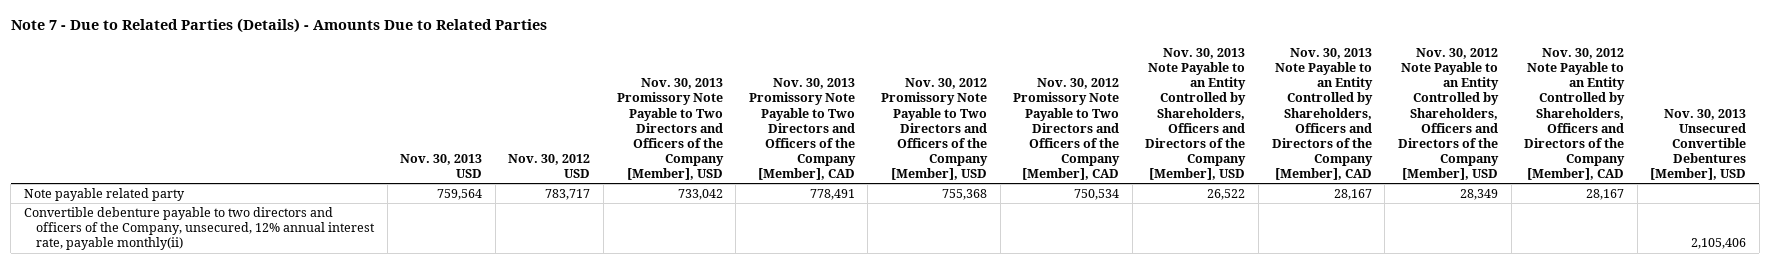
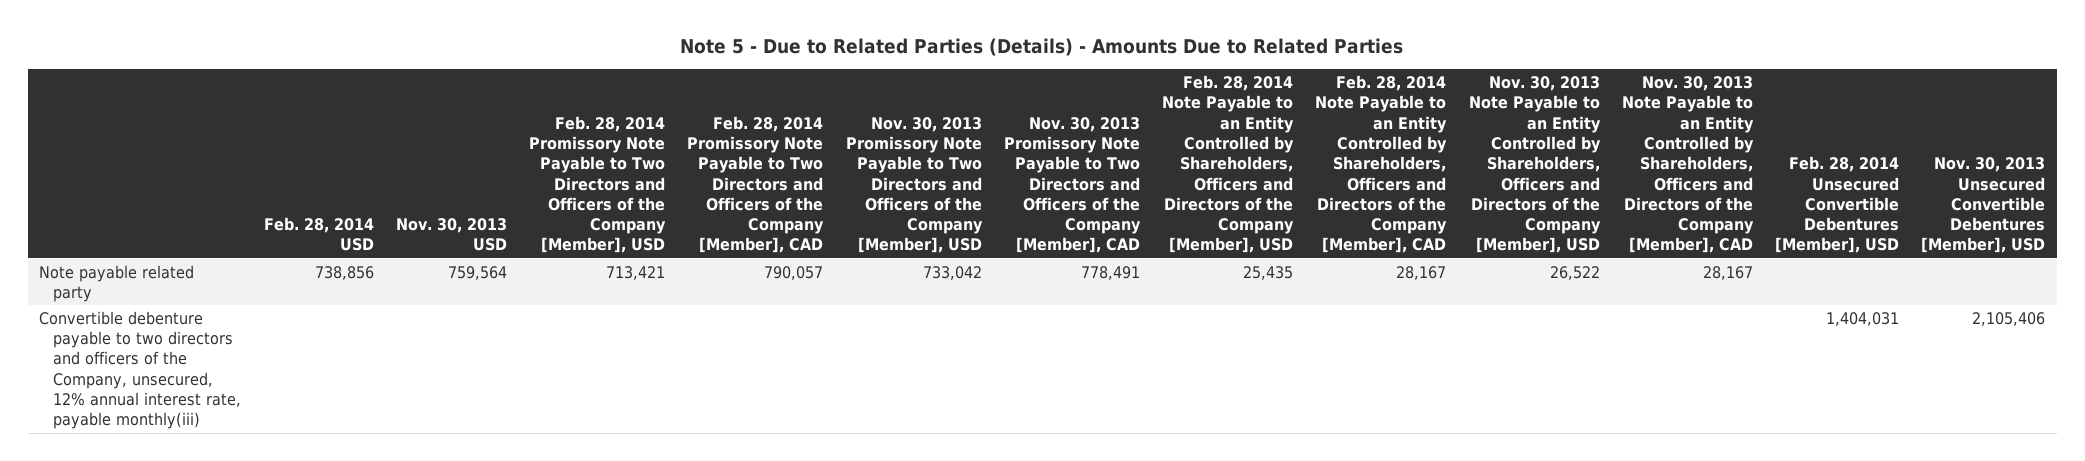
- Note 7 - Due to Related Parties (Details) - Amounts Due to Related Parties
+ Note 5 - Due to Related Parties (Details) - Amounts Due to Related Parties
- | Nov. 30, 2013 USD | Nov. 30, 2012 USD | Nov. 30, 2013 Promissory Note Payable to Two Directors and Officers of the Company [Member], USD | Nov. 30, 2013 Promissory Note Payable to Two Directors and Officers of the Company [Member], CAD | Nov. 30, 2012 Promissory Note Payable to Two Directors and Officers of the Company [Member], USD | Nov. 30, 2012 Promissory Note Payable to Two Directors and Officers of the Company [Member], CAD | Nov. 30, 2013 Note Payable to an Entity Controlled by Shareholders, Officers and Directors of the Company [Member], USD | Nov. 30, 2013 Note Payable to an Entity Controlled by Shareholders, Officers and Directors of the Company [Member], CAD | Nov. 30, 2012 Note Payable to an Entity Controlled by Shareholders, Officers and Directors of the Company [Member], USD | Nov. 30, 2012 Note Payable to an Entity Controlled by Shareholders, Officers and Directors of the Company [Member], CAD | Nov. 30, 2013 Unsecured Convertible Debentures [Member], USD
+ | Feb. 28, 2014 USD | Nov. 30, 2013 USD | Feb. 28, 2014 Promissory Note Payable to Two Directors and Officers of the Company [Member], USD | Feb. 28, 2014 Promissory Note Payable to Two Directors and Officers of the Company [Member], CAD | Nov. 30, 2013 Promissory Note Payable to Two Directors and Officers of the Company [Member], USD | Nov. 30, 2013 Promissory Note Payable to Two Directors and Officers of the Company [Member], CAD | Feb. 28, 2014 Note Payable to an Entity Controlled by Shareholders, Officers and Directors of the Company [Member], USD | Feb. 28, 2014 Note Payable to an Entity Controlled by Shareholders, Officers and Directors of the Company [Member], CAD | Nov. 30, 2013 Note Payable to an Entity Controlled by Shareholders, Officers and Directors of the Company [Member], USD | Nov. 30, 2013 Note Payable to an Entity Controlled by Shareholders, Officers and Directors of the Company [Member], CAD | Feb. 28, 2014 Unsecured Convertible Debentures [Member], USD | Nov. 30, 2013 Unsecured Convertible Debentures [Member], USD
- Convertible debenture payable to two directors and officers of the Company, unsecured, 12% annual interest rate, payable monthly(ii) | | | | | | | | | | | 2,105,406
+ Convertible debenture payable to two directors and officers of the Company, unsecured, 12% annual interest rate, payable monthly(iii) | | | | | | | | | | | 1,404,031 | 2,105,406

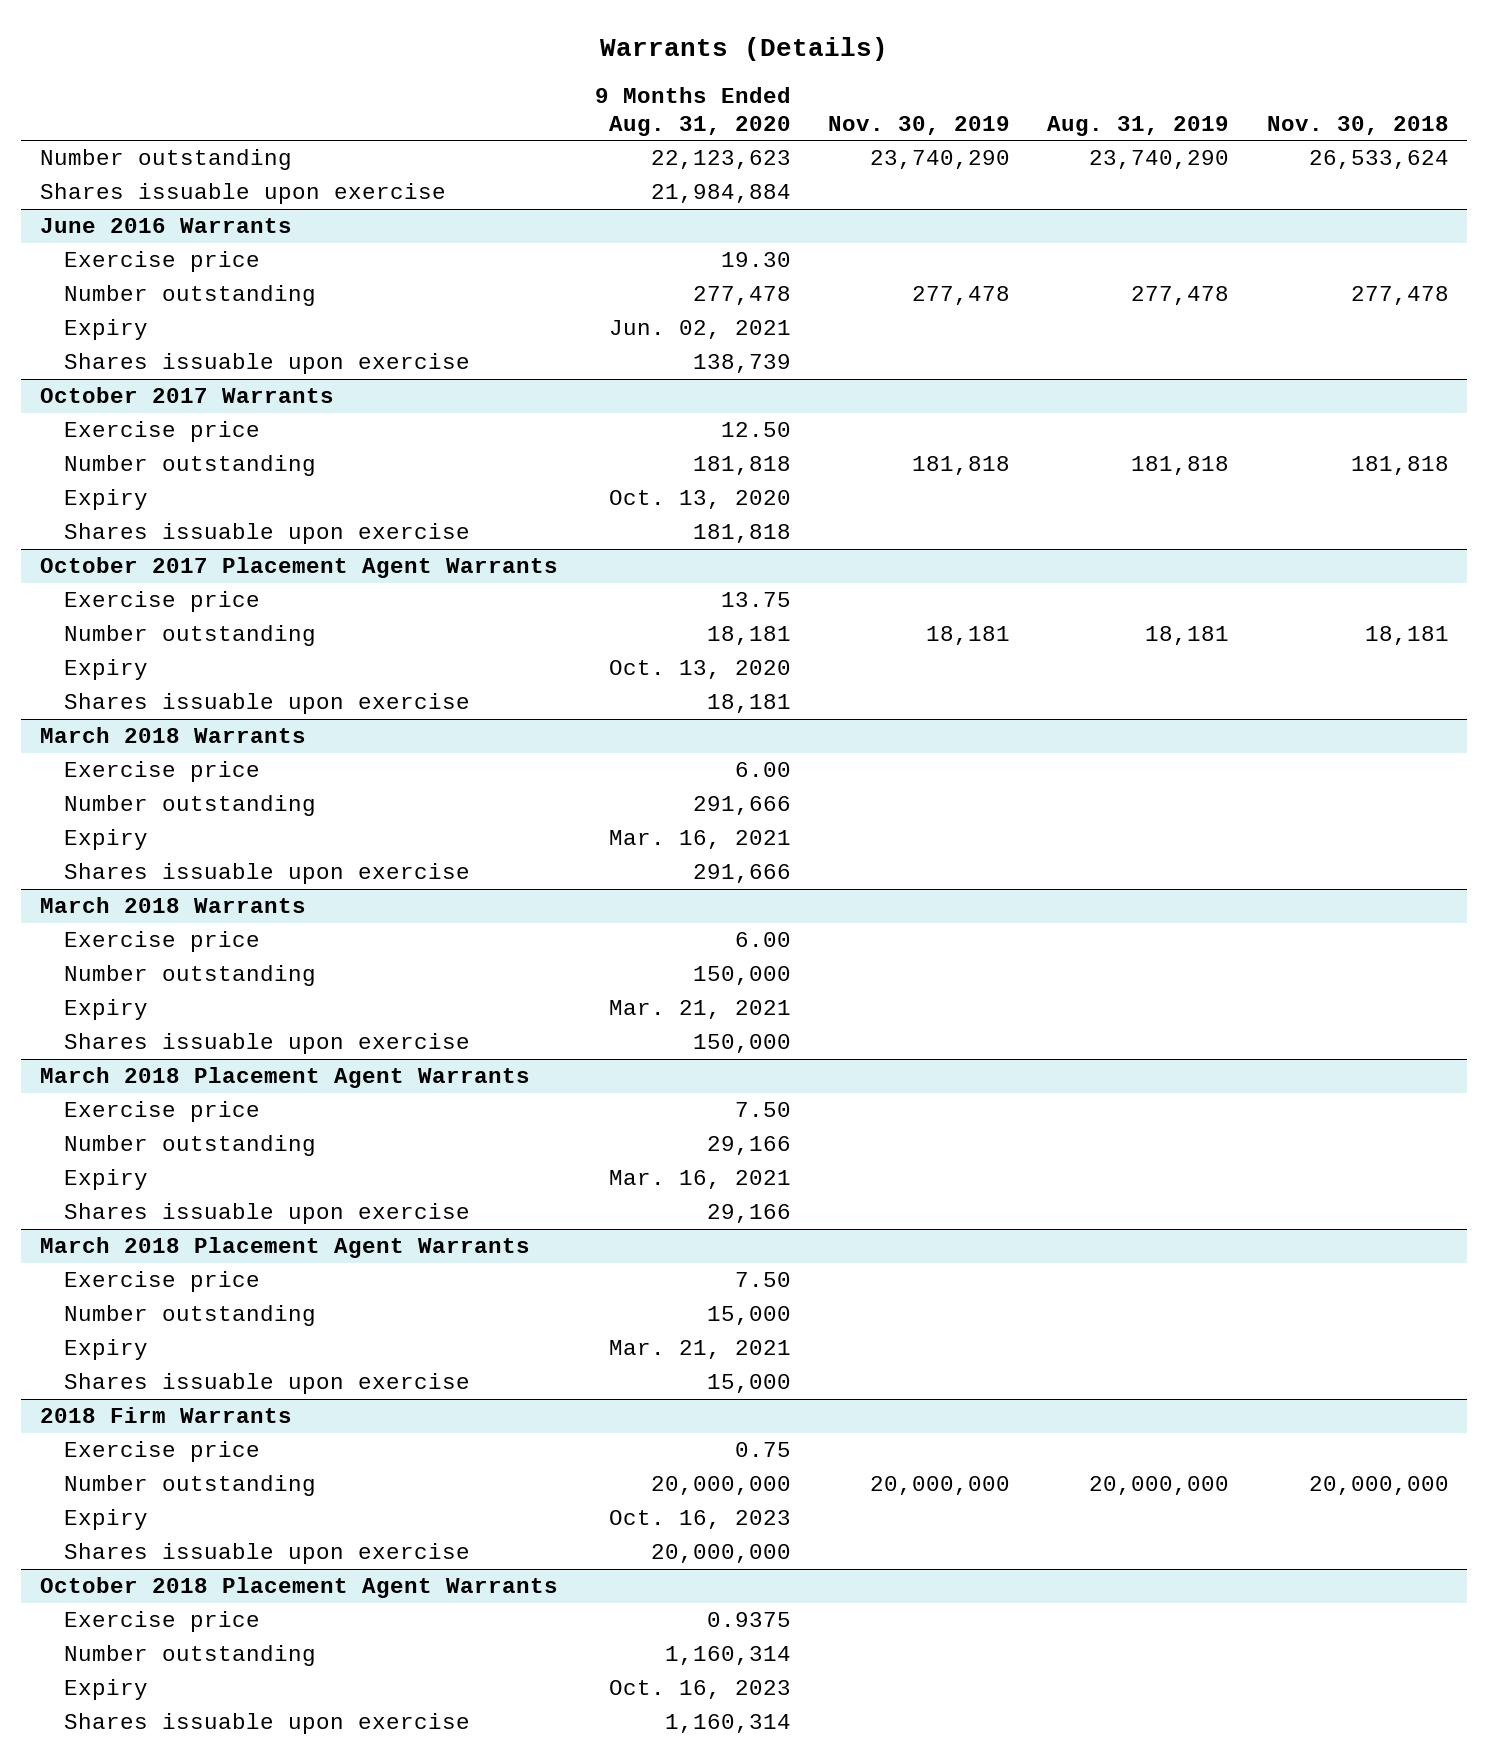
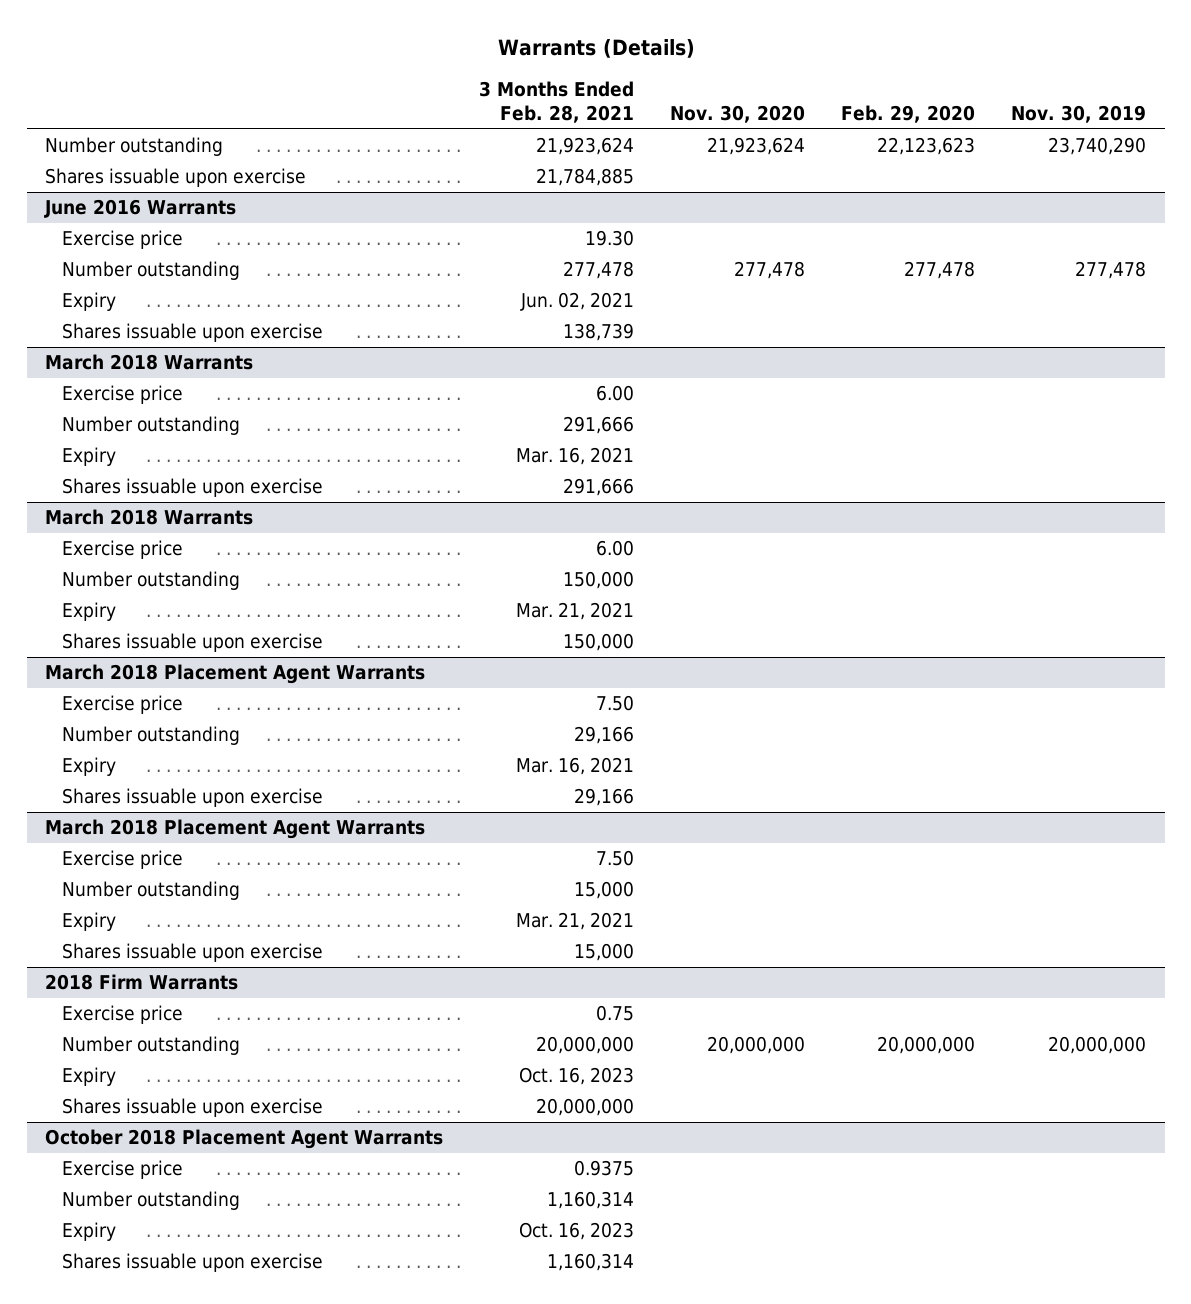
- | 9 Months Ended Aug. 31, 2020 | Nov. 30, 2019 | Aug. 31, 2019 | Nov. 30, 2018
+ | 3 Months Ended Feb. 28, 2021 | Nov. 30, 2020 | Feb. 29, 2020 | Nov. 30, 2019
- October 2017 Warrants
- Exercise price | 12.50 | | |
- Number outstanding | 181,818 | 181,818 | 181,818 | 181,818
- Expiry | Oct. 13, 2020 | | |
- Shares issuable upon exercise | 181,818 | | |
- October 2017 Placement Agent Warrants
- Exercise price | 13.75 | | |
- Number outstanding | 18,181 | 18,181 | 18,181 | 18,181
- Expiry | Oct. 13, 2020 | | |
- Shares issuable upon exercise | 18,181 | | |

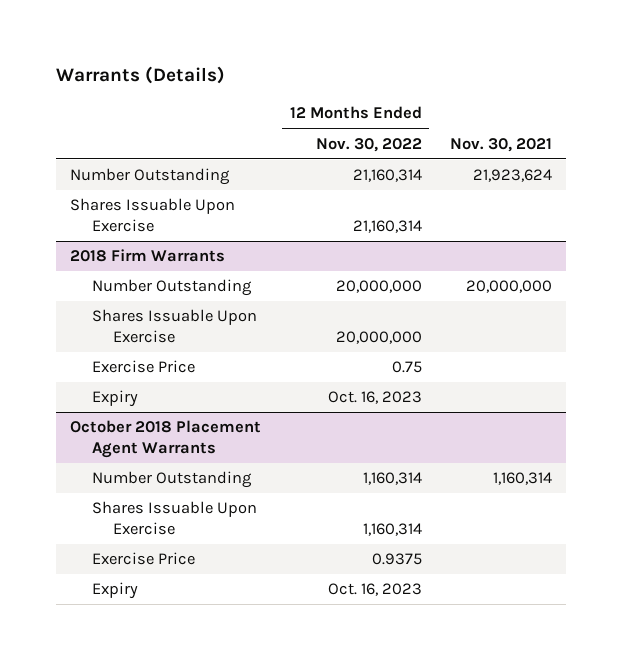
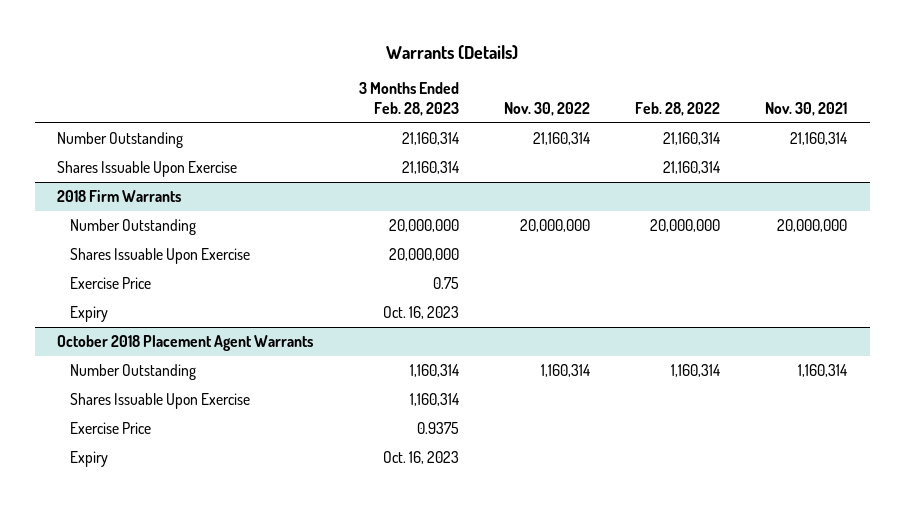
- | 12 Months Ended Nov. 30, 2022 | Nov. 30, 2021
+ | 3 Months Ended Feb. 28, 2023 | Nov. 30, 2022 | Feb. 28, 2022 | Nov. 30, 2021
- Number Outstanding | 21,160,314 | 21,923,624
+ Number Outstanding | 21,160,314 | 21,160,314 | 21,160,314 | 21,160,314

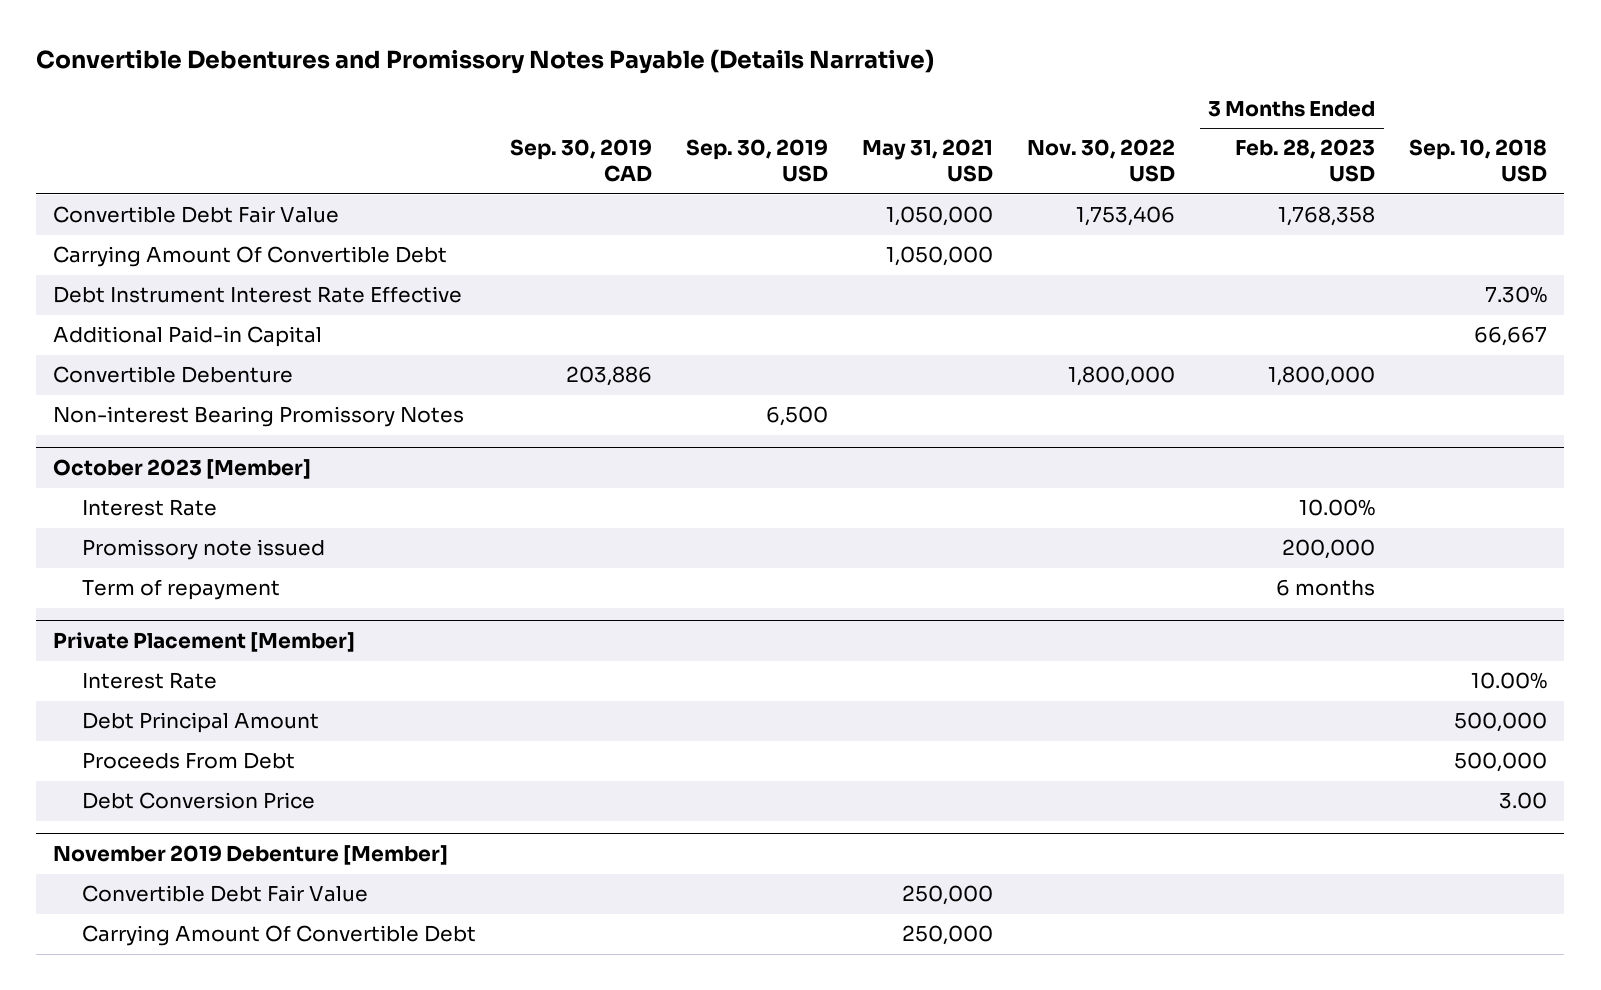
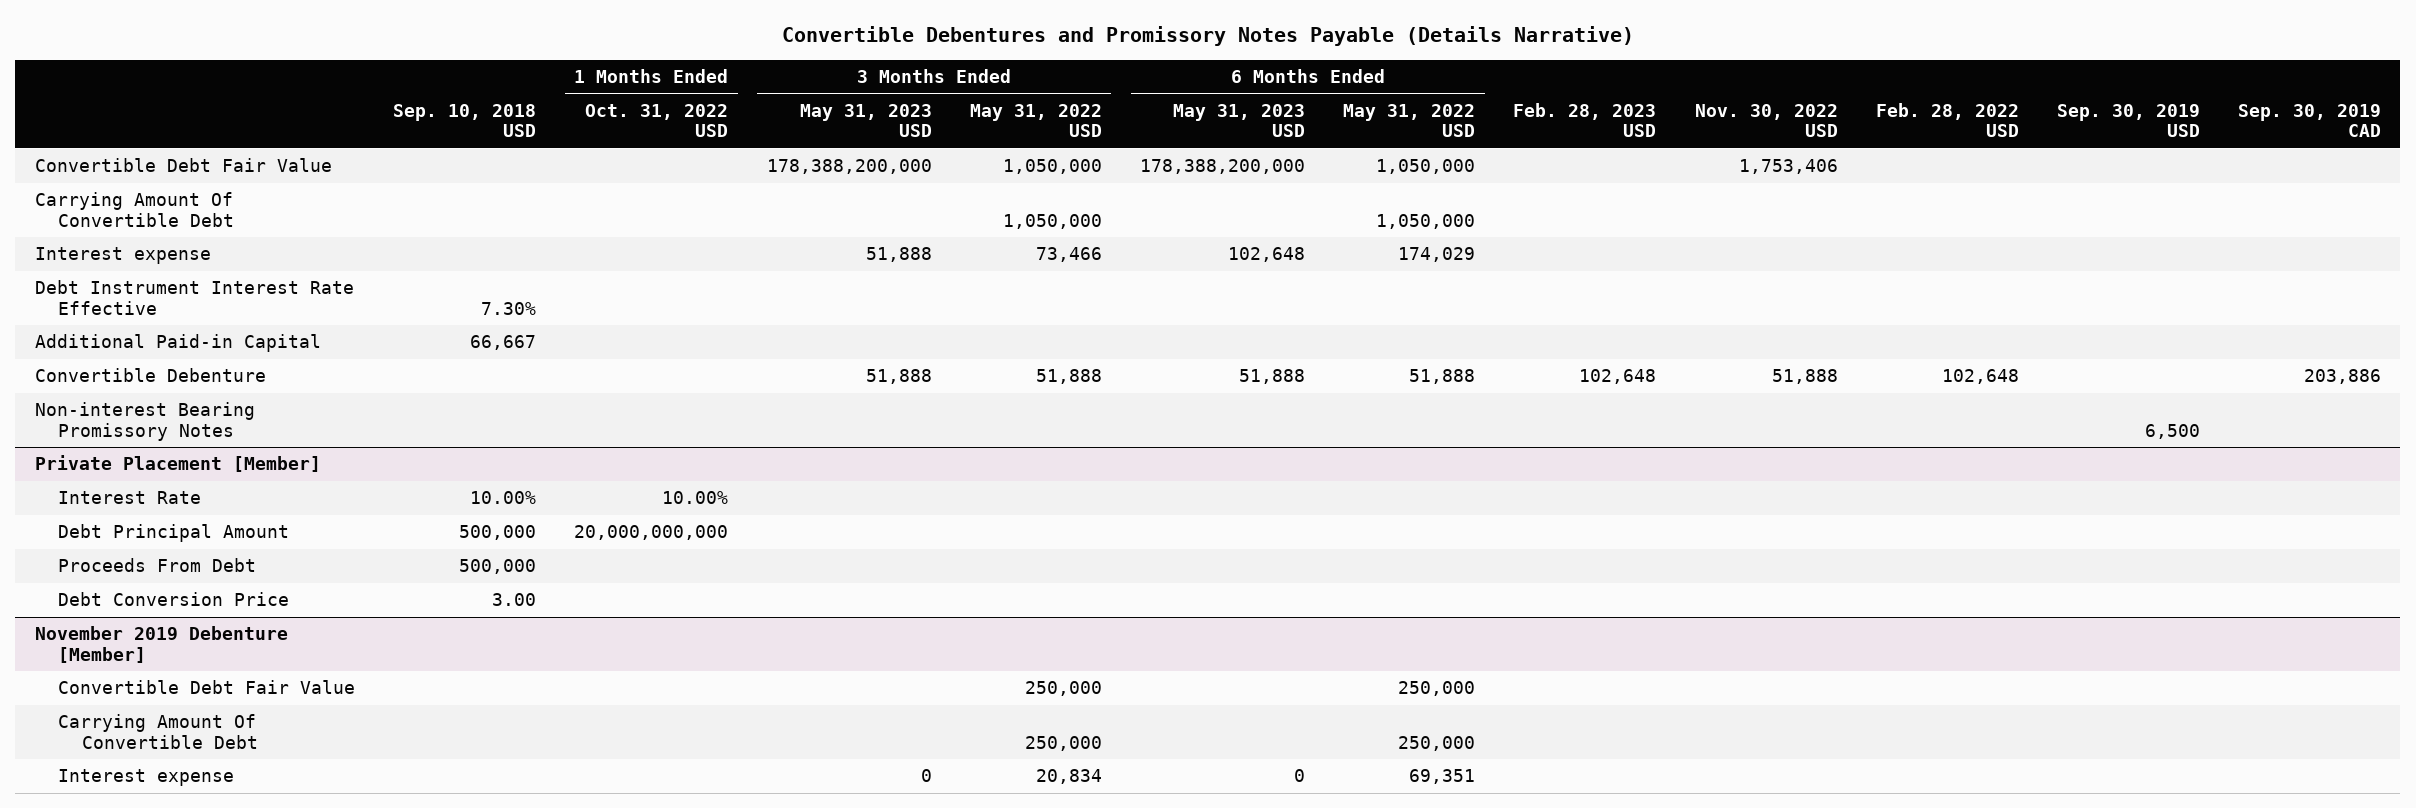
- | Sep. 30, 2019 CAD | Sep. 30, 2019 USD | May 31, 2021 USD | Nov. 30, 2022 USD | 3 Months Ended Feb. 28, 2023 USD | Sep. 10, 2018 USD
+ | Sep. 10, 2018 USD | 1 Months Ended Oct. 31, 2022 USD | 3 Months Ended May 31, 2023 USD | 3 Months Ended May 31, 2022 USD | 6 Months Ended May 31, 2023 USD | 6 Months Ended May 31, 2022 USD | Feb. 28, 2023 USD | Nov. 30, 2022 USD | Feb. 28, 2022 USD | Sep. 30, 2019 USD | Sep. 30, 2019 CAD
+ Interest expense | | | 51,888 | 73,466 | 102,648 | 174,029 | | | | |
- Convertible Debenture | 203,886 | | | 1,800,000 | 1,800,000 |
+ Convertible Debenture | | | 51,888 | 51,888 | 51,888 | 51,888 | 102,648 | 51,888 | 102,648 | | 203,886
- October 2023 [Member]
- Interest Rate | | | | | 10.00% |
- Promissory note issued | | | | | 200,000 |
- Term of repayment | | | | | 6 months |
@ November 2019 Debenture [Member]
+ Interest expense | | | 0 | 20,834 | 0 | 69,351 | | | | |

